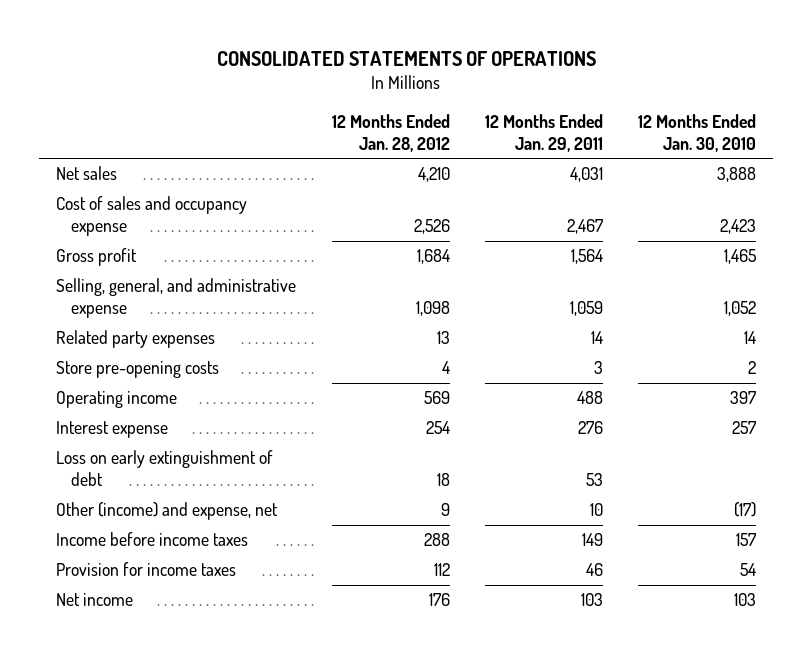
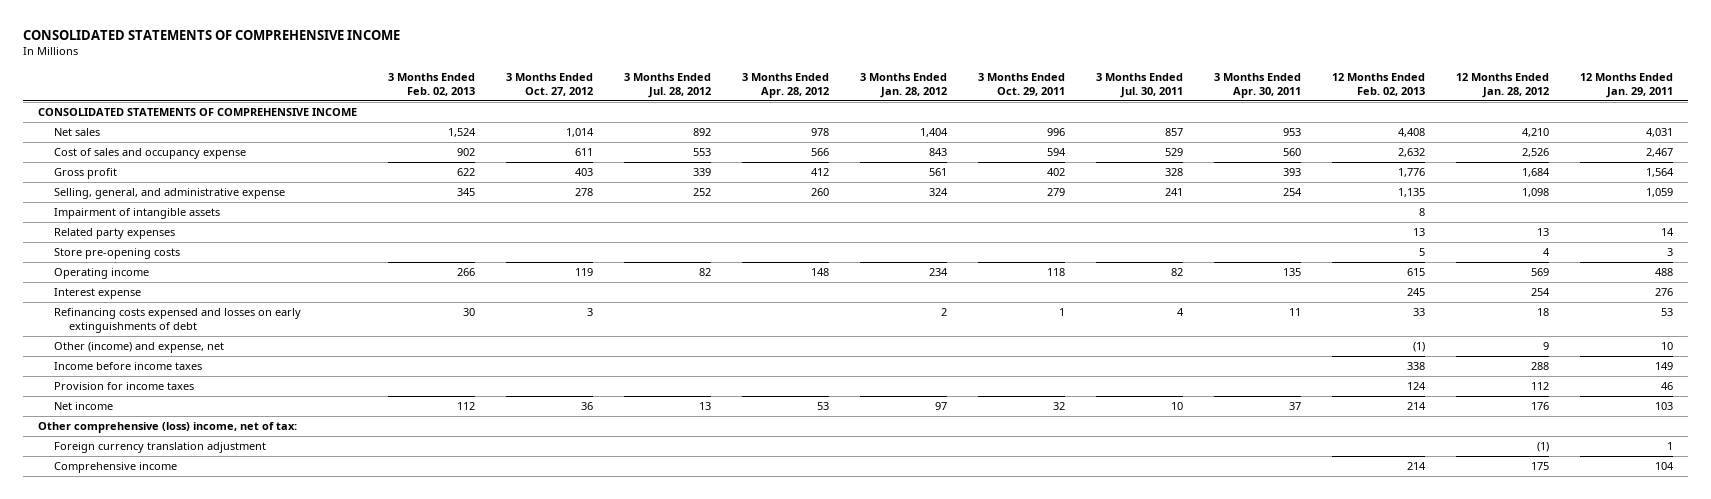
- CONSOLIDATED STATEMENTS OF OPERATIONS
+ CONSOLIDATED STATEMENTS OF COMPREHENSIVE INCOME
- | 12 Months Ended Jan. 28, 2012 | 12 Months Ended Jan. 29, 2011 | 12 Months Ended Jan. 30, 2010
+ | 3 Months Ended Feb. 02, 2013 | 3 Months Ended Oct. 27, 2012 | 3 Months Ended Jul. 28, 2012 | 3 Months Ended Apr. 28, 2012 | 3 Months Ended Jan. 28, 2012 | 3 Months Ended Oct. 29, 2011 | 3 Months Ended Jul. 30, 2011 | 3 Months Ended Apr. 30, 2011 | 12 Months Ended Feb. 02, 2013 | 12 Months Ended Jan. 28, 2012 | 12 Months Ended Jan. 29, 2011
+ CONSOLIDATED STATEMENTS OF COMPREHENSIVE INCOME
+ Impairment of intangible assets | | | | | | | | | 8 | |
- Loss on early extinguishment of debt | 18 | 53 |
+ Refinancing costs expensed and losses on early extinguishments of debt | 30 | 3 | | | 2 | 1 | 4 | 11 | 33 | 18 | 53
+ Other comprehensive (loss) income, net of tax:
+ Foreign currency translation adjustment | | | | | | | | | | (1) | 1
+ Comprehensive income | | | | | | | | | 214 | 175 | 104

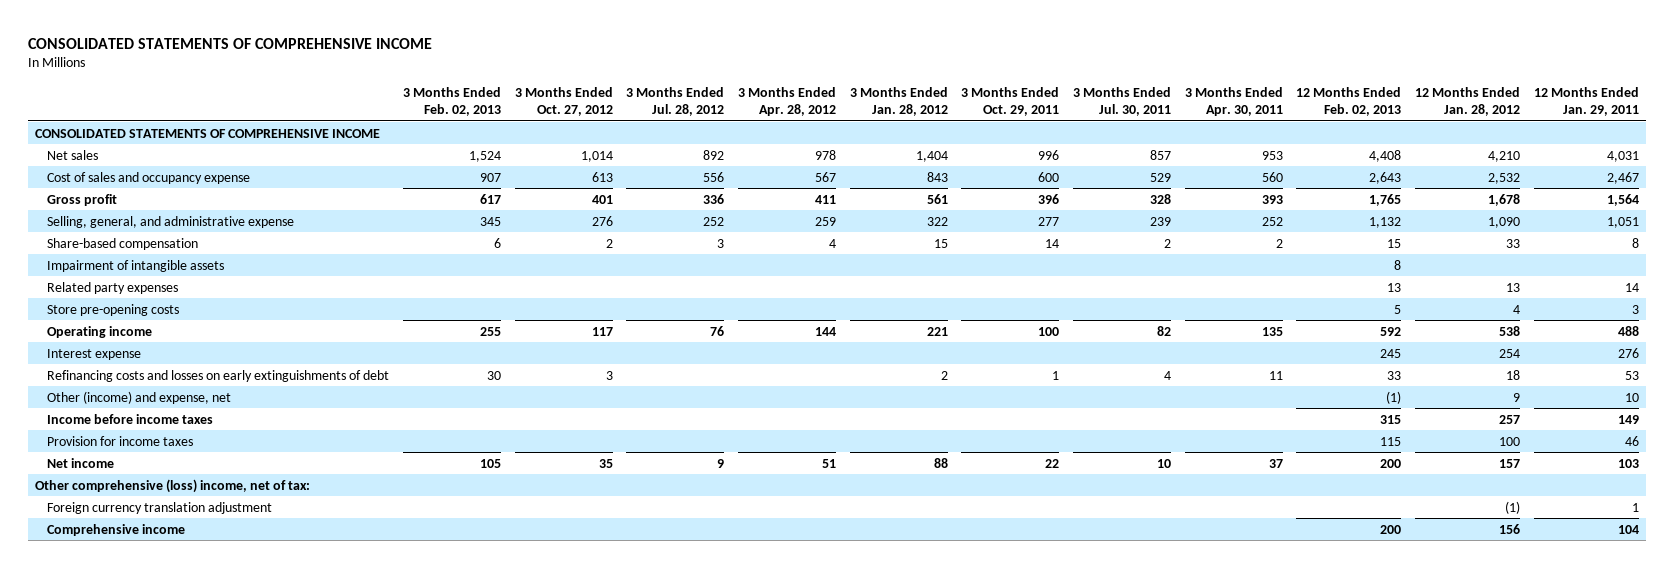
- Cost of sales and occupancy expense | 902 | 611 | 553 | 566 | 843 | 594 | 529 | 560 | 2,632 | 2,526 | 2,467
- Gross profit | 622 | 403 | 339 | 412 | 561 | 402 | 328 | 393 | 1,776 | 1,684 | 1,564
- Selling, general, and administrative expense | 345 | 278 | 252 | 260 | 324 | 279 | 241 | 254 | 1,135 | 1,098 | 1,059
+ Cost of sales and occupancy expense | 907 | 613 | 556 | 567 | 843 | 600 | 529 | 560 | 2,643 | 2,532 | 2,467
+ Gross profit | 617 | 401 | 336 | 411 | 561 | 396 | 328 | 393 | 1,765 | 1,678 | 1,564
+ Selling, general, and administrative expense | 345 | 276 | 252 | 259 | 322 | 277 | 239 | 252 | 1,132 | 1,090 | 1,051
+ Share-based compensation | 6 | 2 | 3 | 4 | 15 | 14 | 2 | 2 | 15 | 33 | 8
- Operating income | 266 | 119 | 82 | 148 | 234 | 118 | 82 | 135 | 615 | 569 | 488
+ Operating income | 255 | 117 | 76 | 144 | 221 | 100 | 82 | 135 | 592 | 538 | 488
- Refinancing costs expensed and losses on early extinguishments of debt | 30 | 3 | | | 2 | 1 | 4 | 11 | 33 | 18 | 53
+ Refinancing costs and losses on early extinguishments of debt | 30 | 3 | | | 2 | 1 | 4 | 11 | 33 | 18 | 53
- Income before income taxes | | | | | | | | | 338 | 288 | 149
- Provision for income taxes | | | | | | | | | 124 | 112 | 46
- Net income | 112 | 36 | 13 | 53 | 97 | 32 | 10 | 37 | 214 | 176 | 103
+ Income before income taxes | | | | | | | | | 315 | 257 | 149
+ Provision for income taxes | | | | | | | | | 115 | 100 | 46
+ Net income | 105 | 35 | 9 | 51 | 88 | 22 | 10 | 37 | 200 | 157 | 103
- Comprehensive income | | | | | | | | | 214 | 175 | 104
+ Comprehensive income | | | | | | | | | 200 | 156 | 104

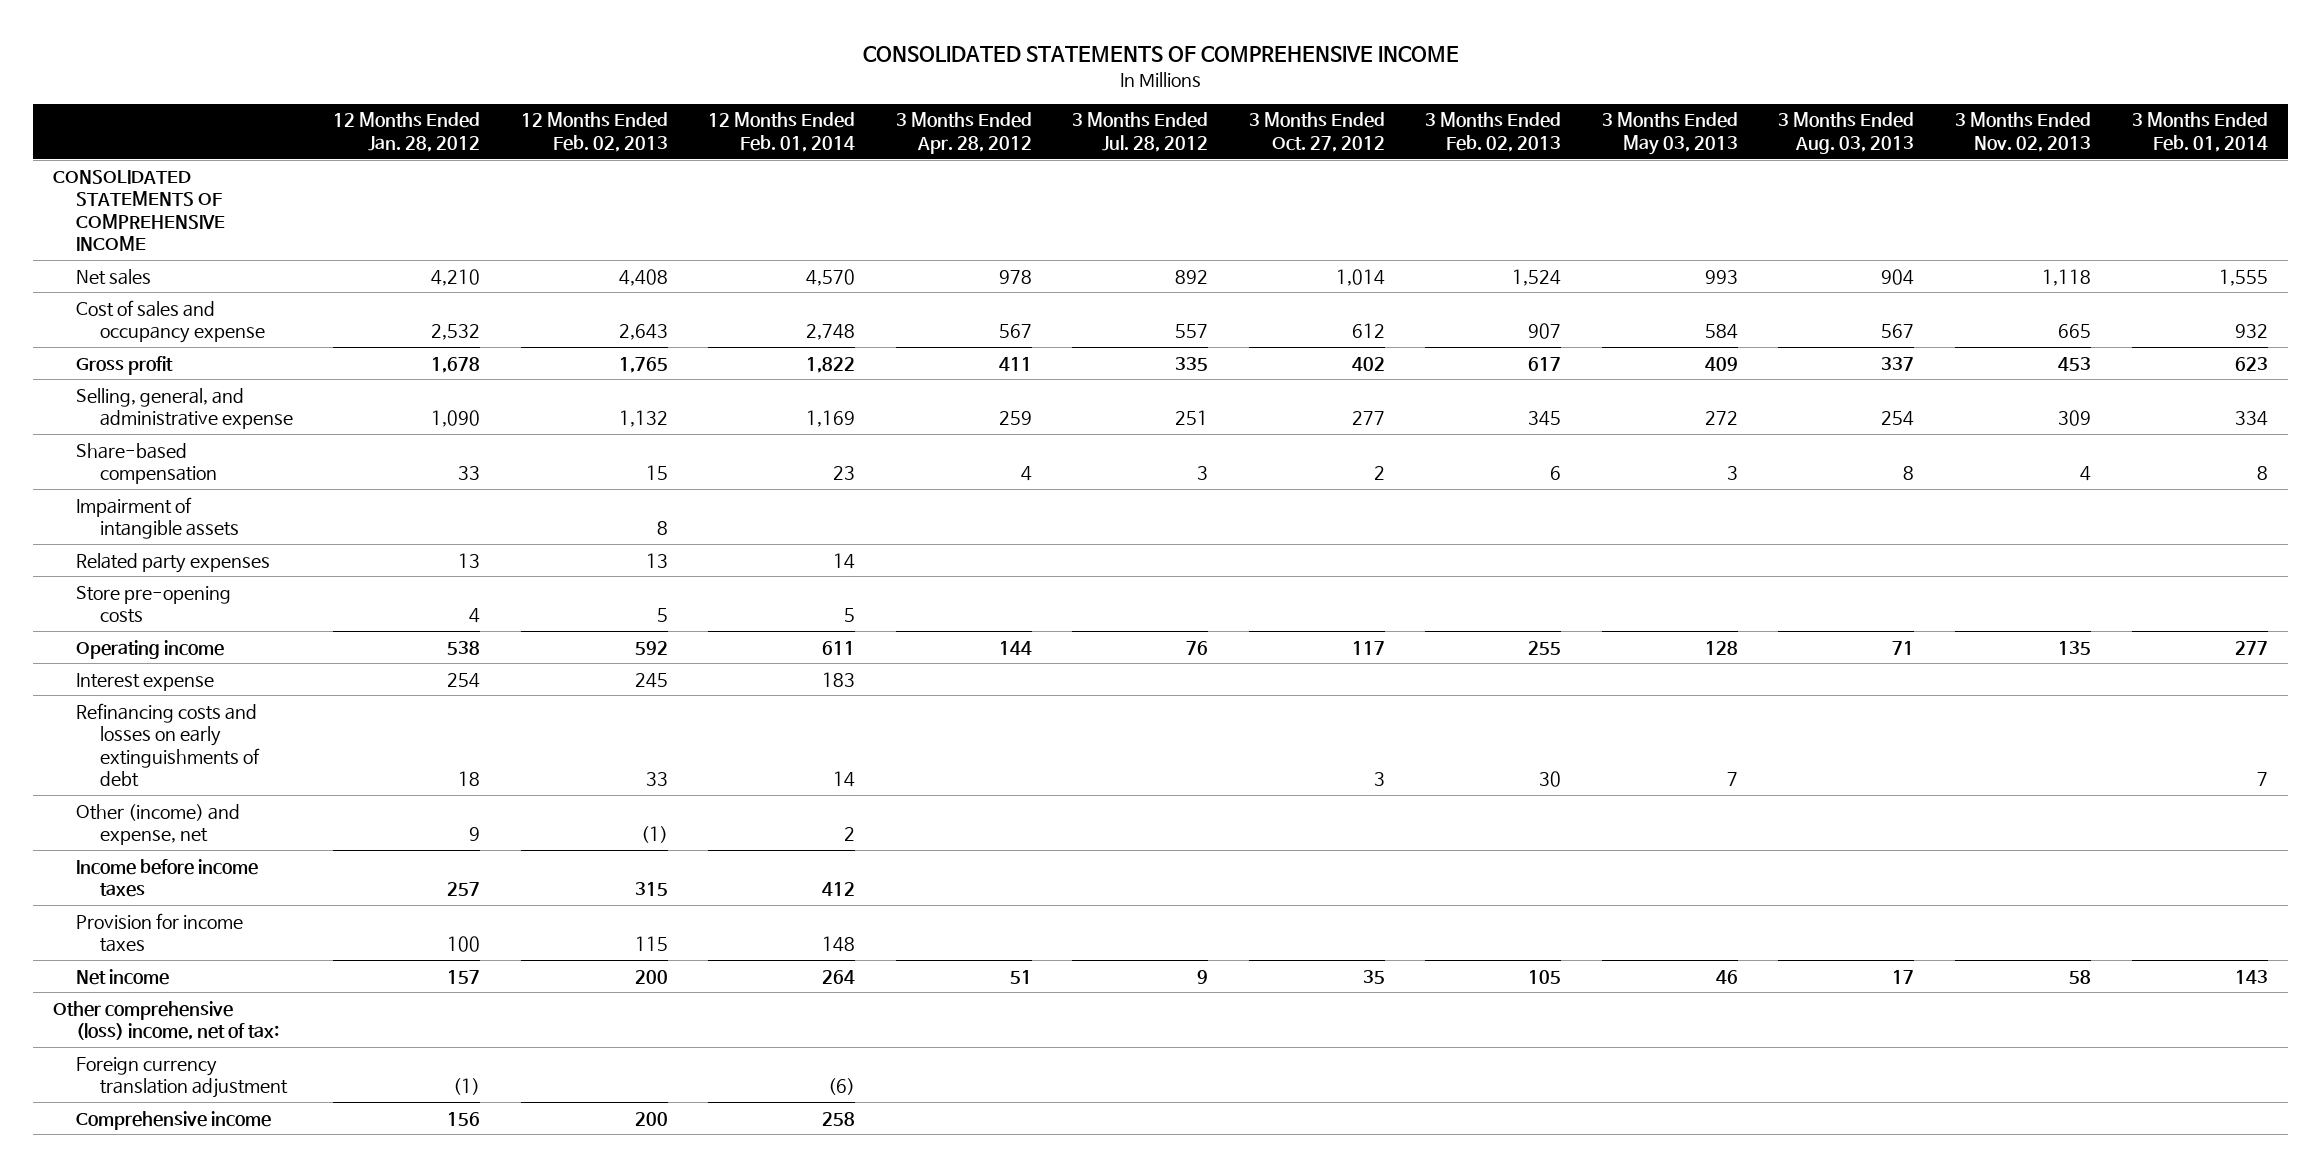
- | 3 Months Ended Feb. 02, 2013 | 3 Months Ended Oct. 27, 2012 | 3 Months Ended Jul. 28, 2012 | 3 Months Ended Apr. 28, 2012 | 3 Months Ended Jan. 28, 2012 | 3 Months Ended Oct. 29, 2011 | 3 Months Ended Jul. 30, 2011 | 3 Months Ended Apr. 30, 2011 | 12 Months Ended Feb. 02, 2013 | 12 Months Ended Jan. 28, 2012 | 12 Months Ended Jan. 29, 2011
+ | 12 Months Ended Jan. 28, 2012 | 12 Months Ended Feb. 02, 2013 | 12 Months Ended Feb. 01, 2014 | 3 Months Ended Apr. 28, 2012 | 3 Months Ended Jul. 28, 2012 | 3 Months Ended Oct. 27, 2012 | 3 Months Ended Feb. 02, 2013 | 3 Months Ended May 03, 2013 | 3 Months Ended Aug. 03, 2013 | 3 Months Ended Nov. 02, 2013 | 3 Months Ended Feb. 01, 2014
- Cost of sales and occupancy expense | 907 | 613 | 556 | 567 | 843 | 600 | 529 | 560 | 2,643 | 2,532 | 2,467
- Gross profit | 617 | 401 | 336 | 411 | 561 | 396 | 328 | 393 | 1,765 | 1,678 | 1,564
- Selling, general, and administrative expense | 345 | 276 | 252 | 259 | 322 | 277 | 239 | 252 | 1,132 | 1,090 | 1,051
+ Cost of sales and occupancy expense | 2,532 | 2,643 | 2,748 | 567 | 557 | 612 | 907 | 584 | 567 | 665 | 932
+ Gross profit | 1,678 | 1,765 | 1,822 | 411 | 335 | 402 | 617 | 409 | 337 | 453 | 623
+ Selling, general, and administrative expense | 1,090 | 1,132 | 1,169 | 259 | 251 | 277 | 345 | 272 | 254 | 309 | 334

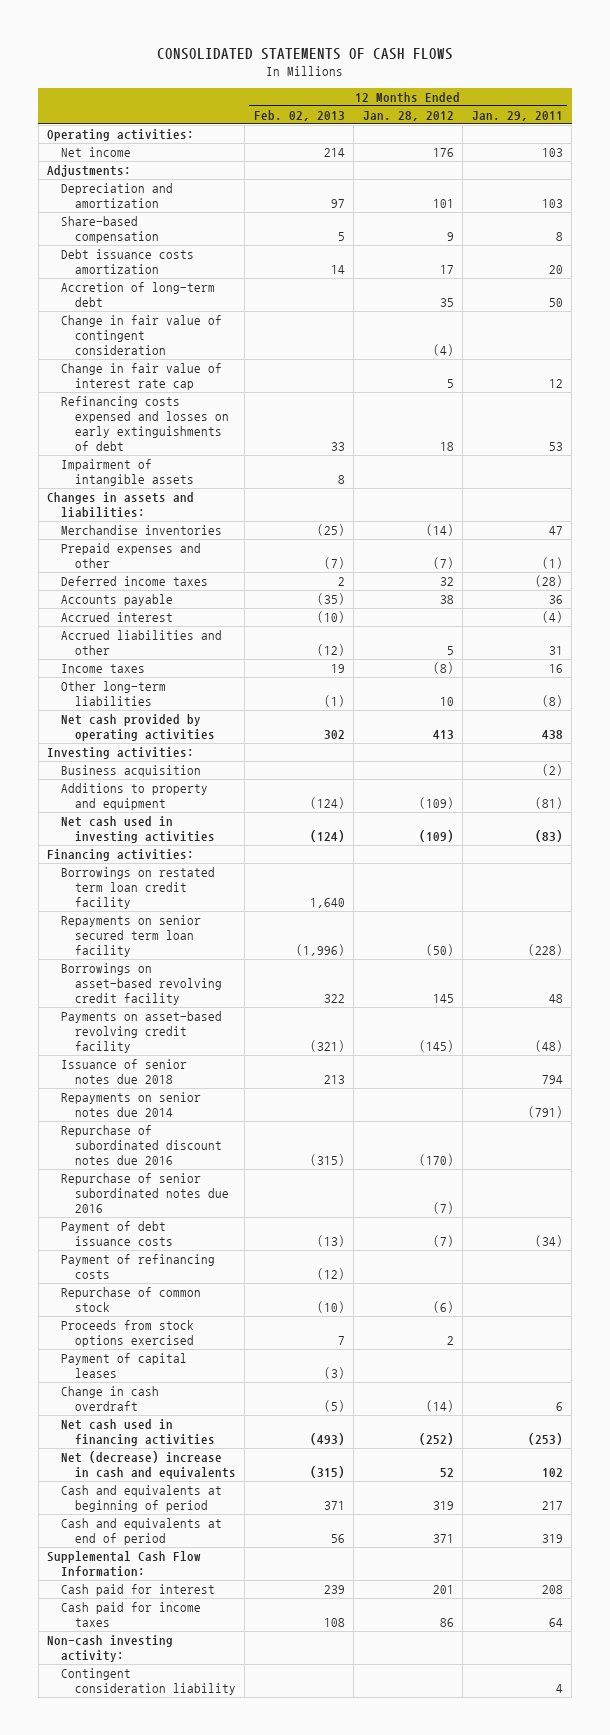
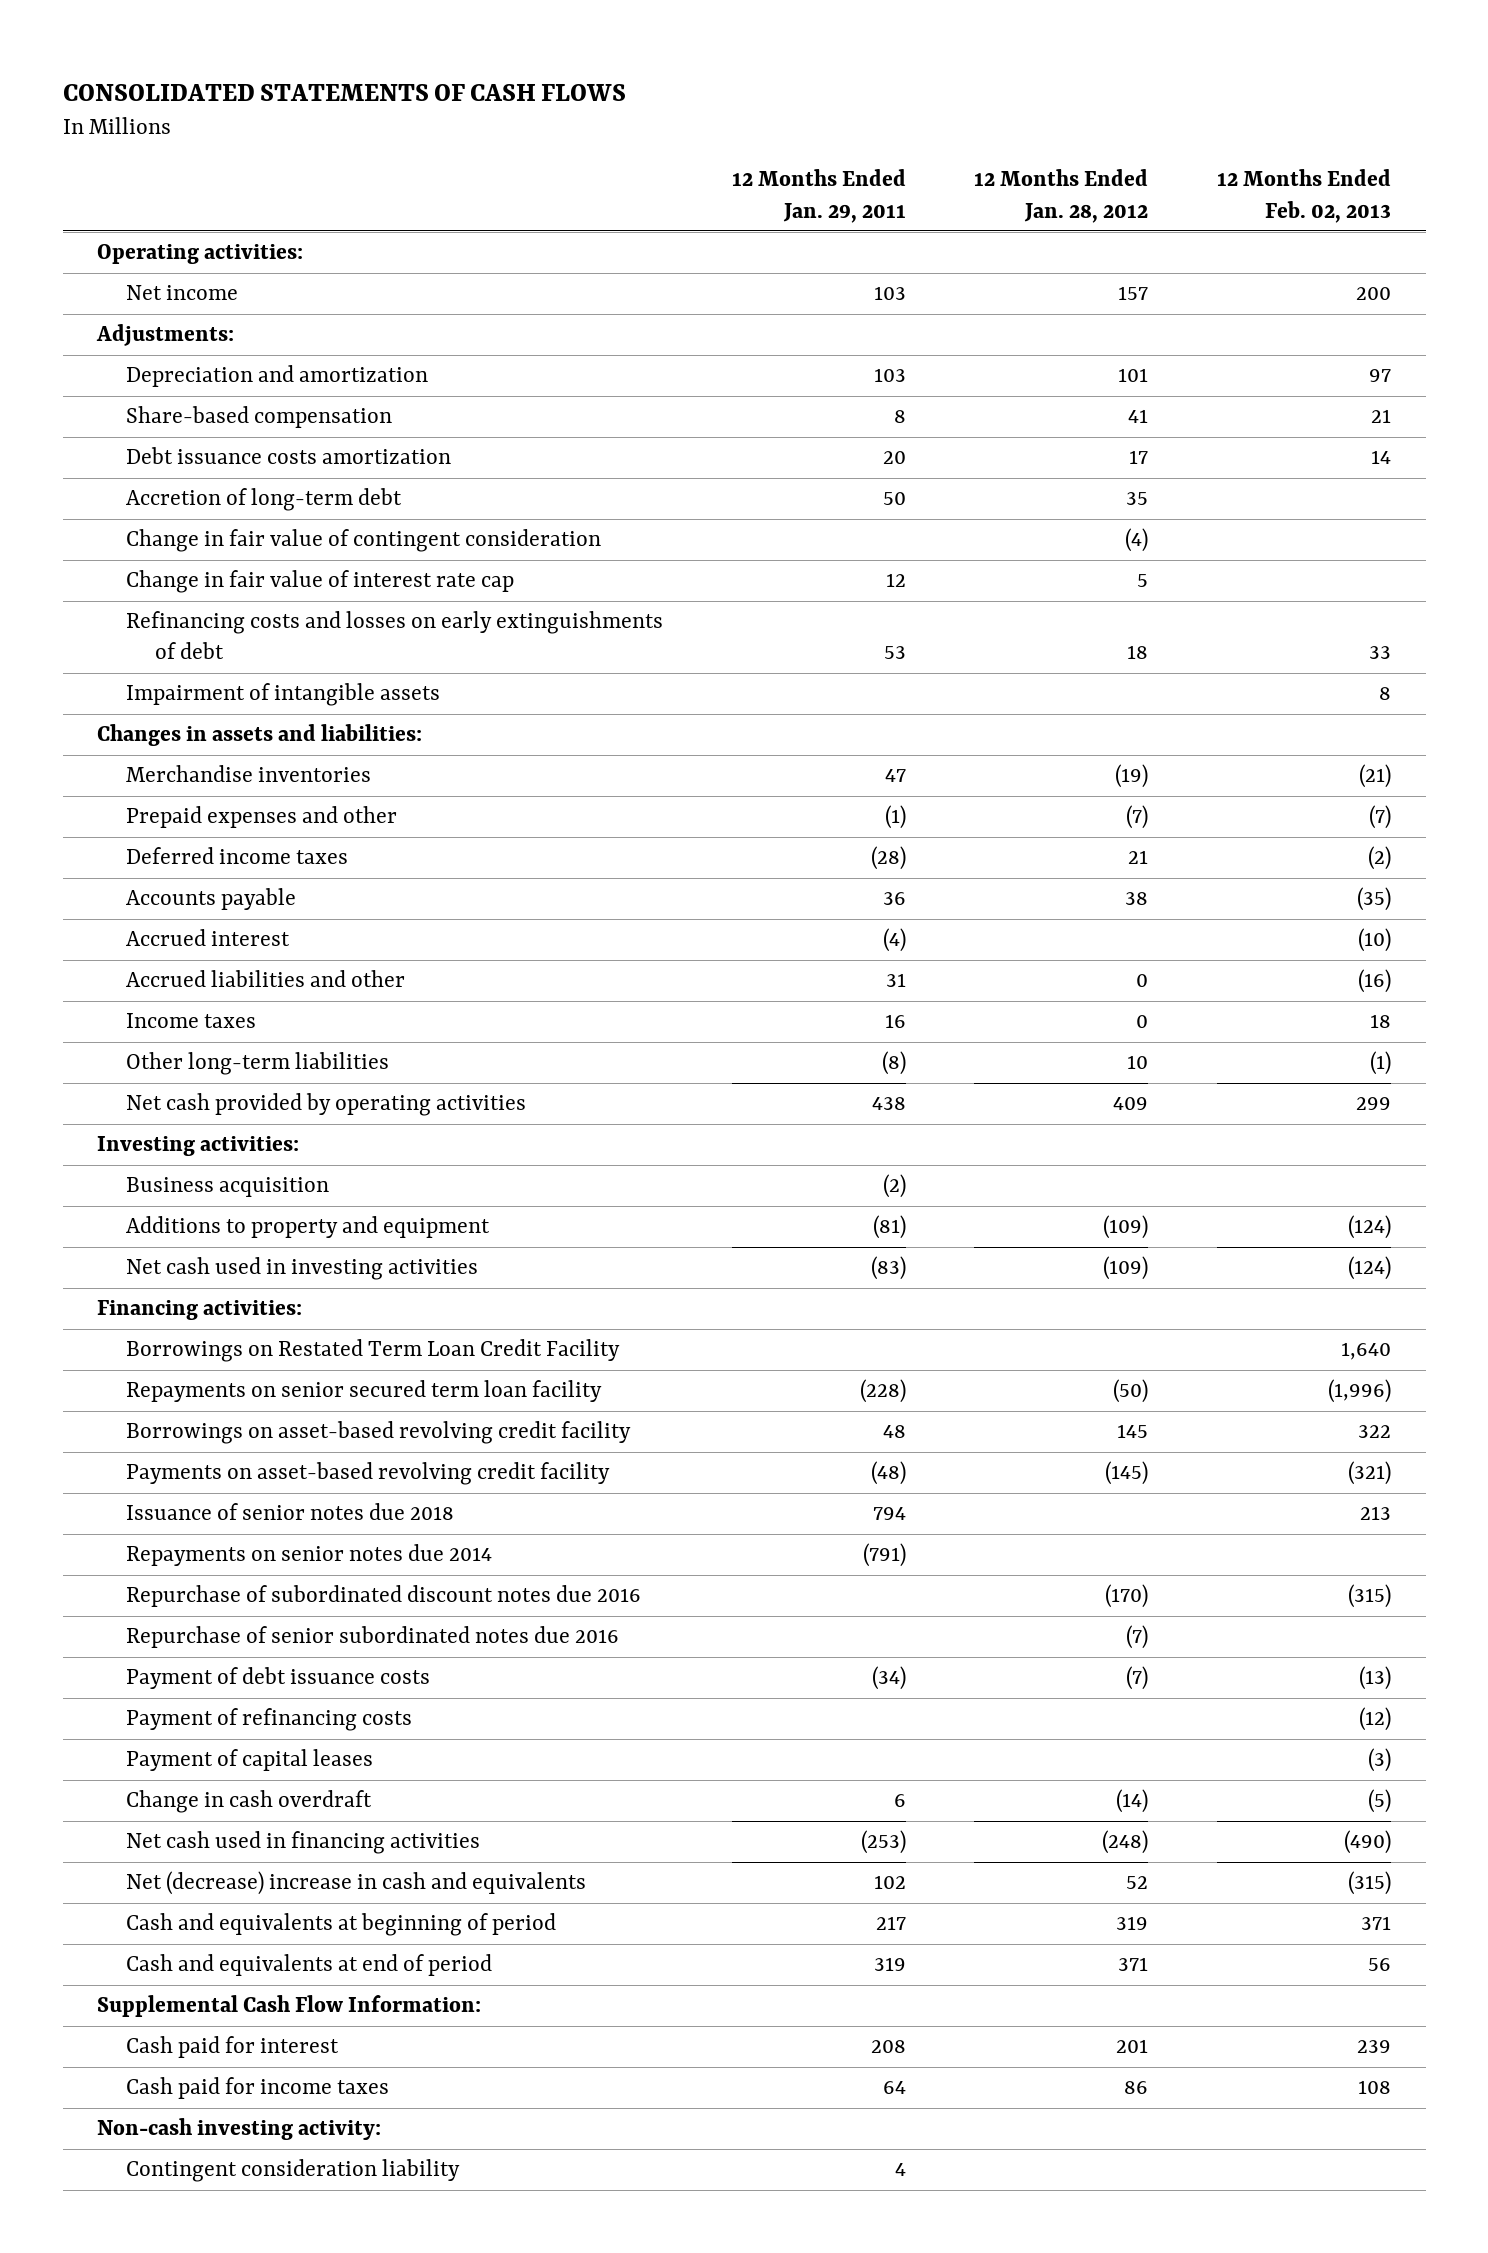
- | 12 Months Ended Feb. 02, 2013 | 12 Months Ended Jan. 28, 2012 | 12 Months Ended Jan. 29, 2011
+ | 12 Months Ended Jan. 29, 2011 | 12 Months Ended Jan. 28, 2012 | 12 Months Ended Feb. 02, 2013
- Net income | 214 | 176 | 103
+ Net income | 103 | 157 | 200
- Share-based compensation | 5 | 9 | 8
+ Share-based compensation | 8 | 41 | 21
- Refinancing costs expensed and losses on early extinguishments of debt | 33 | 18 | 53
+ Refinancing costs and losses on early extinguishments of debt | 53 | 18 | 33
- Merchandise inventories | (25) | (14) | 47
+ Merchandise inventories | 47 | (19) | (21)
- Deferred income taxes | 2 | 32 | (28)
+ Deferred income taxes | (28) | 21 | (2)
- Accrued liabilities and other | (12) | 5 | 31
- Income taxes | 19 | (8) | 16
+ Accrued liabilities and other | 31 | 0 | (16)
+ Income taxes | 16 | 0 | 18
- Net cash provided by operating activities | 302 | 413 | 438
+ Net cash provided by operating activities | 438 | 409 | 299
- Borrowings on restated term loan credit facility | 1,640 | |
+ Borrowings on Restated Term Loan Credit Facility | | | 1,640
- Repurchase of common stock | (10) | (6) |
- Proceeds from stock options exercised | 7 | 2 |
- Net cash used in financing activities | (493) | (252) | (253)
+ Net cash used in financing activities | (253) | (248) | (490)

